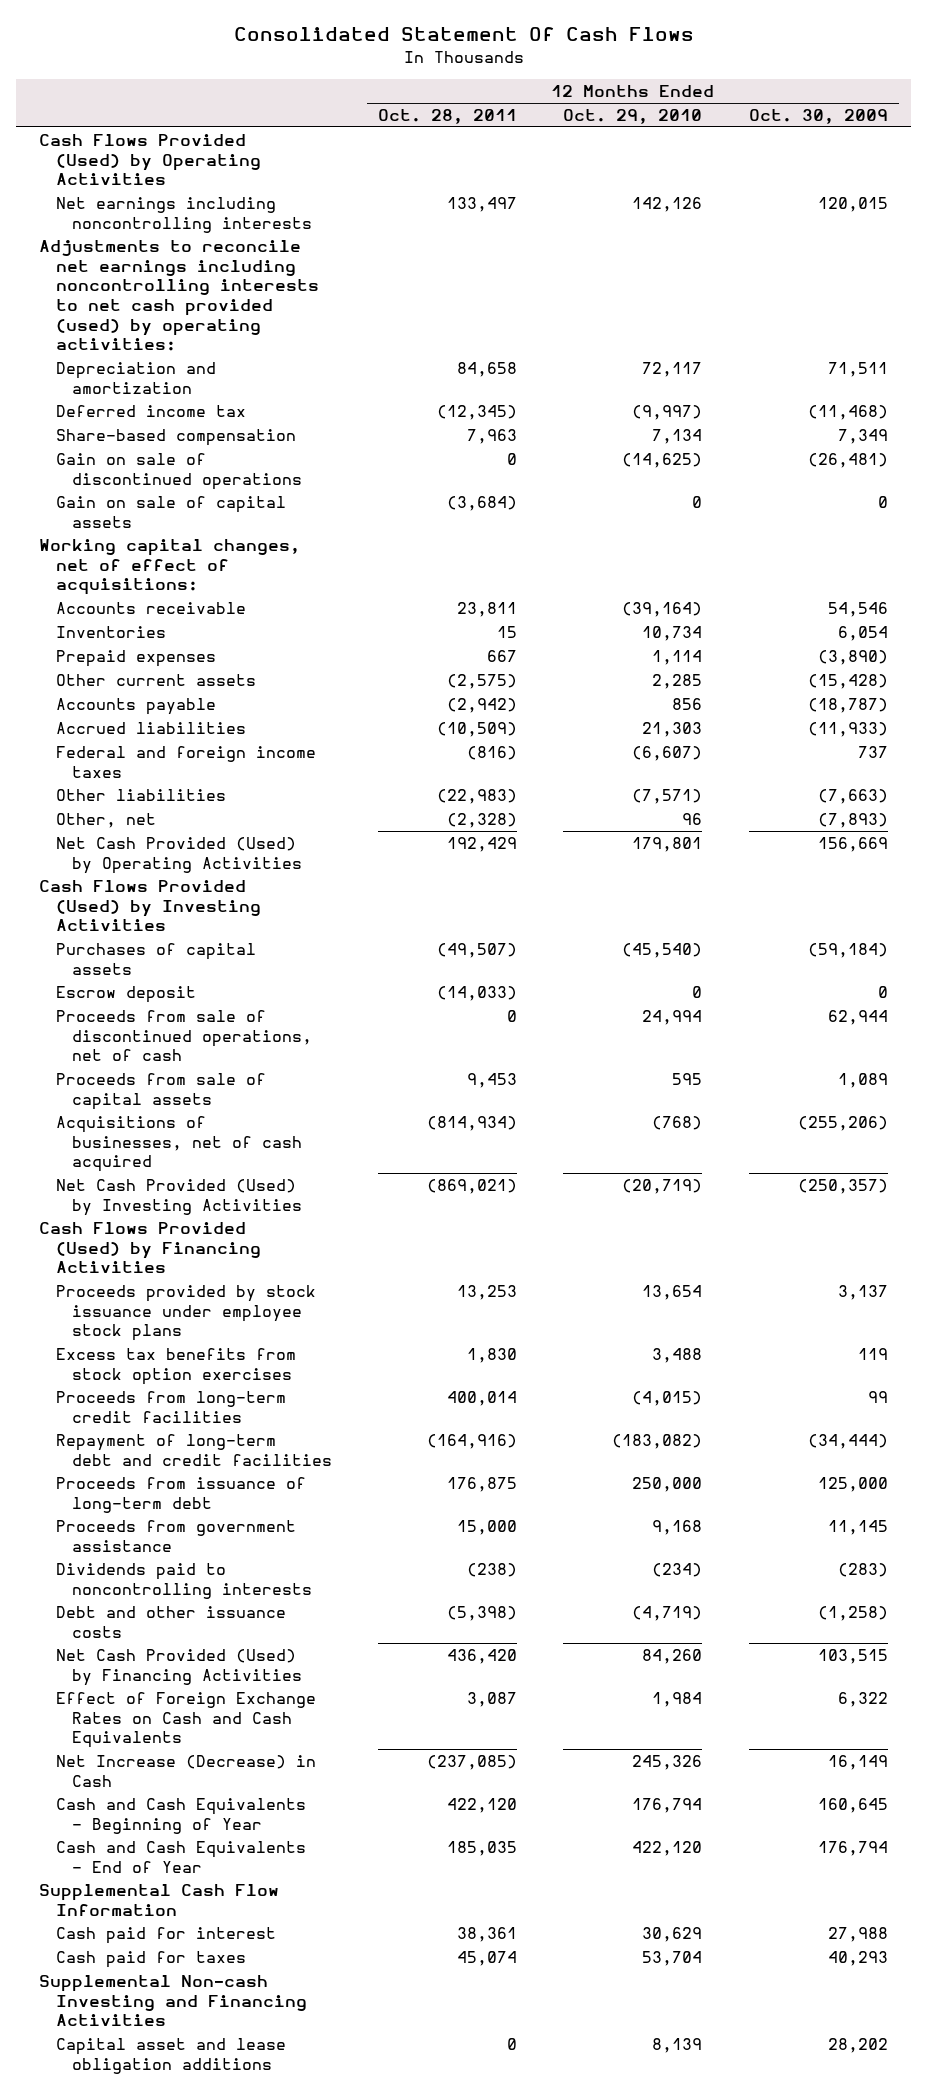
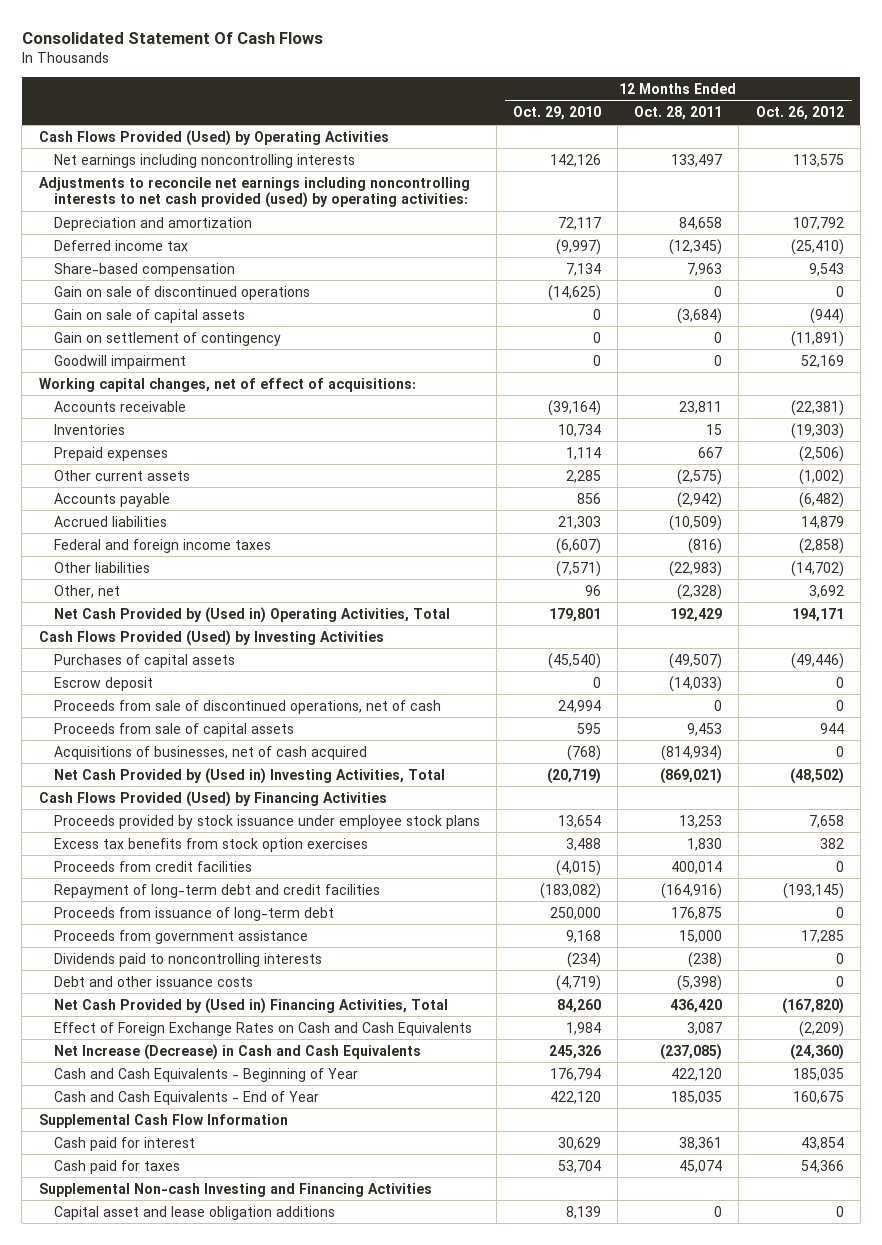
- | 12 Months Ended Oct. 28, 2011 | 12 Months Ended Oct. 29, 2010 | 12 Months Ended Oct. 30, 2009
+ | 12 Months Ended Oct. 29, 2010 | 12 Months Ended Oct. 28, 2011 | 12 Months Ended Oct. 26, 2012
+ Gain on settlement of contingency | 0 | 0 | (11,891)
+ Goodwill impairment | 0 | 0 | 52,169
- Net Cash Provided (Used) by Operating Activities | 192,429 | 179,801 | 156,669
+ Net Cash Provided by (Used in) Operating Activities, Total | 179,801 | 192,429 | 194,171
- Net Cash Provided (Used) by Investing Activities | (869,021) | (20,719) | (250,357)
+ Net Cash Provided by (Used in) Investing Activities, Total | (20,719) | (869,021) | (48,502)
- Proceeds from long-term credit facilities | 400,014 | (4,015) | 99
+ Proceeds from credit facilities | (4,015) | 400,014 | 0
- Net Cash Provided (Used) by Financing Activities | 436,420 | 84,260 | 103,515
+ Net Cash Provided by (Used in) Financing Activities, Total | 84,260 | 436,420 | (167,820)
- Net Increase (Decrease) in Cash | (237,085) | 245,326 | 16,149
+ Net Increase (Decrease) in Cash and Cash Equivalents | 245,326 | (237,085) | (24,360)

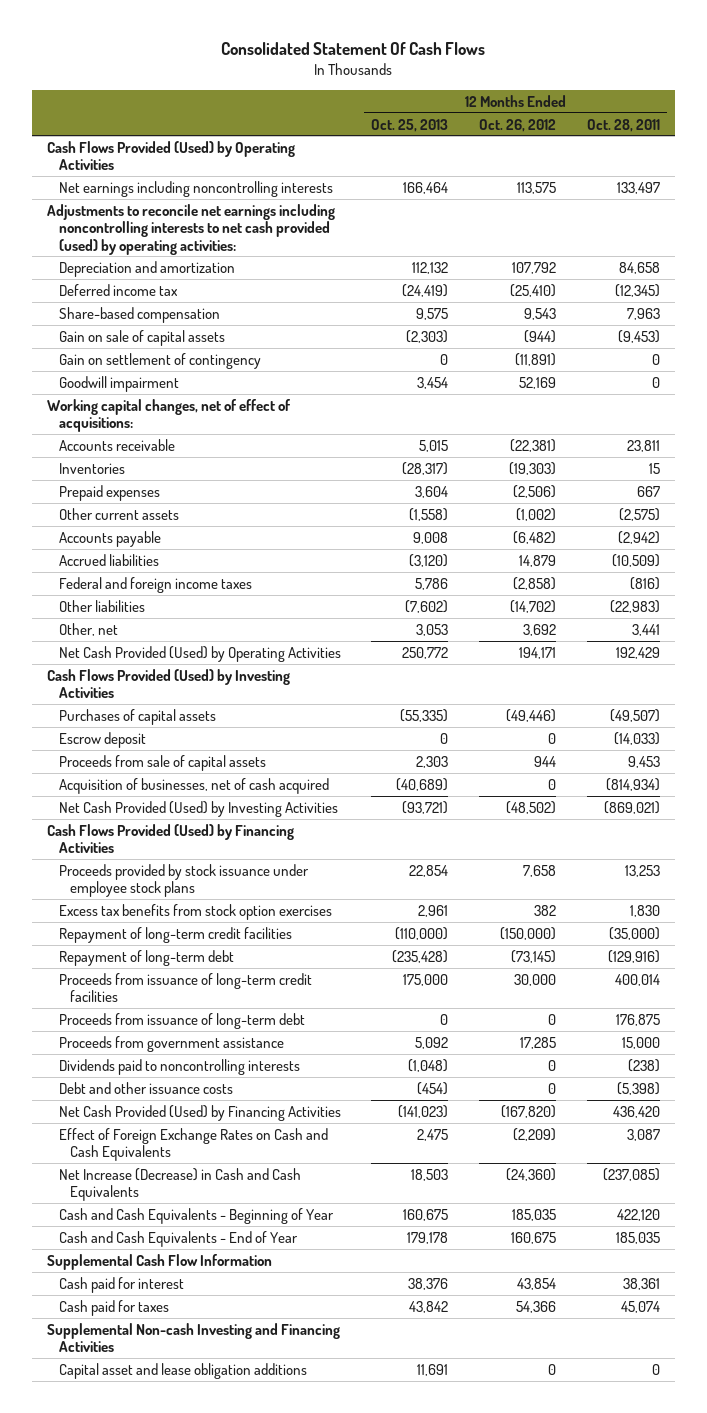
- | 12 Months Ended Oct. 29, 2010 | 12 Months Ended Oct. 28, 2011 | 12 Months Ended Oct. 26, 2012
+ | 12 Months Ended Oct. 25, 2013 | 12 Months Ended Oct. 26, 2012 | 12 Months Ended Oct. 28, 2011
- Gain on sale of discontinued operations | (14,625) | 0 | 0
- Gain on sale of capital assets | 0 | (3,684) | (944)
+ Gain on sale of capital assets | (2,303) | (944) | (9,453)
- Other, net | 96 | (2,328) | 3,692
- Net Cash Provided by (Used in) Operating Activities, Total | 179,801 | 192,429 | 194,171
+ Other, net | 3,053 | 3,692 | 3,441
+ Net Cash Provided (Used) by Operating Activities | 250,772 | 194,171 | 192,429
- Proceeds from sale of discontinued operations, net of cash | 24,994 | 0 | 0
- Acquisitions of businesses, net of cash acquired | (768) | (814,934) | 0
- Net Cash Provided by (Used in) Investing Activities, Total | (20,719) | (869,021) | (48,502)
+ Acquisition of businesses, net of cash acquired | (40,689) | 0 | (814,934)
+ Net Cash Provided (Used) by Investing Activities | (93,721) | (48,502) | (869,021)
- Proceeds from credit facilities | (4,015) | 400,014 | 0
- Repayment of long-term debt and credit facilities | (183,082) | (164,916) | (193,145)
+ Repayment of long-term credit facilities | (110,000) | (150,000) | (35,000)
+ Repayment of long-term debt | (235,428) | (73,145) | (129,916)
+ Proceeds from issuance of long-term credit facilities | 175,000 | 30,000 | 400,014
- Net Cash Provided by (Used in) Financing Activities, Total | 84,260 | 436,420 | (167,820)
+ Net Cash Provided (Used) by Financing Activities | (141,023) | (167,820) | 436,420

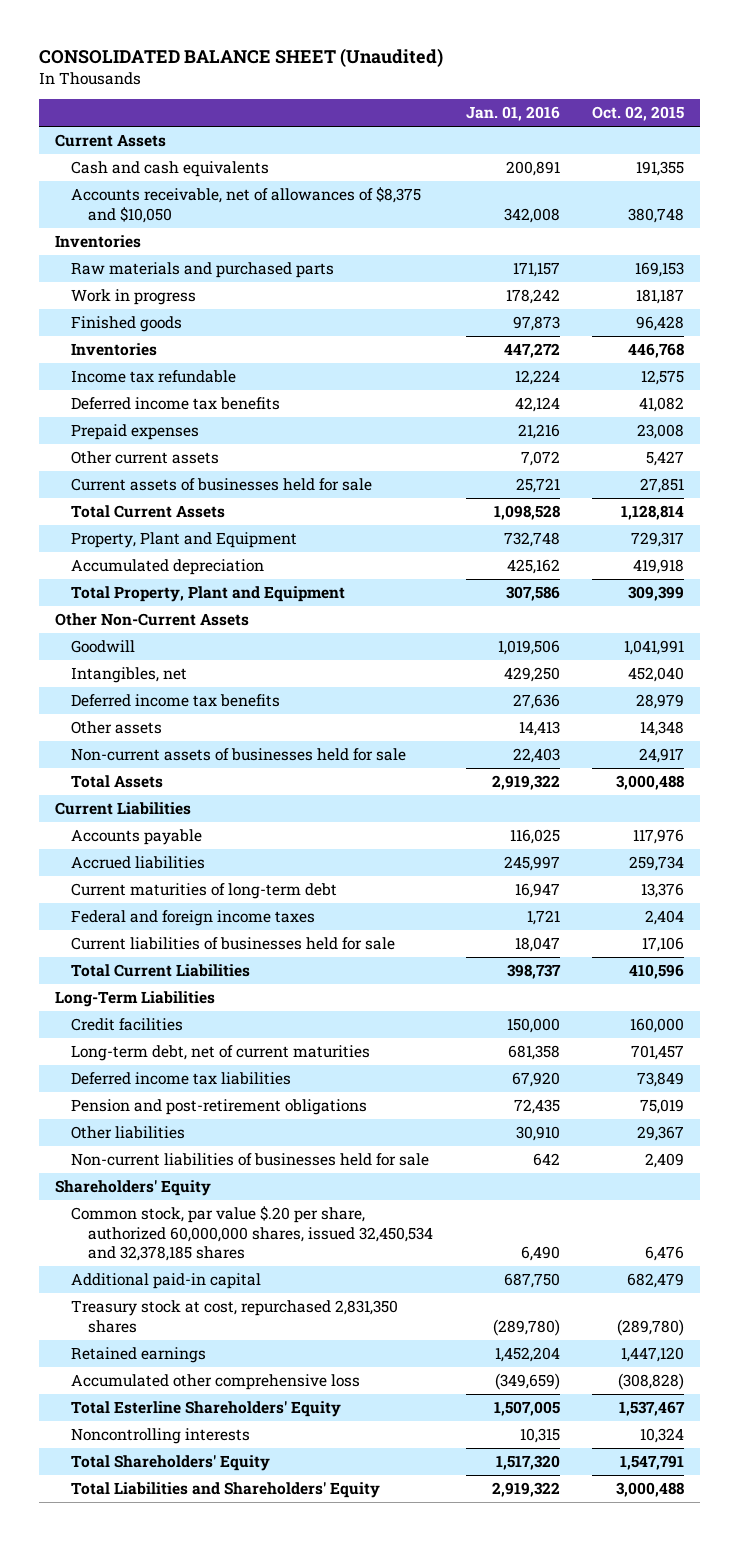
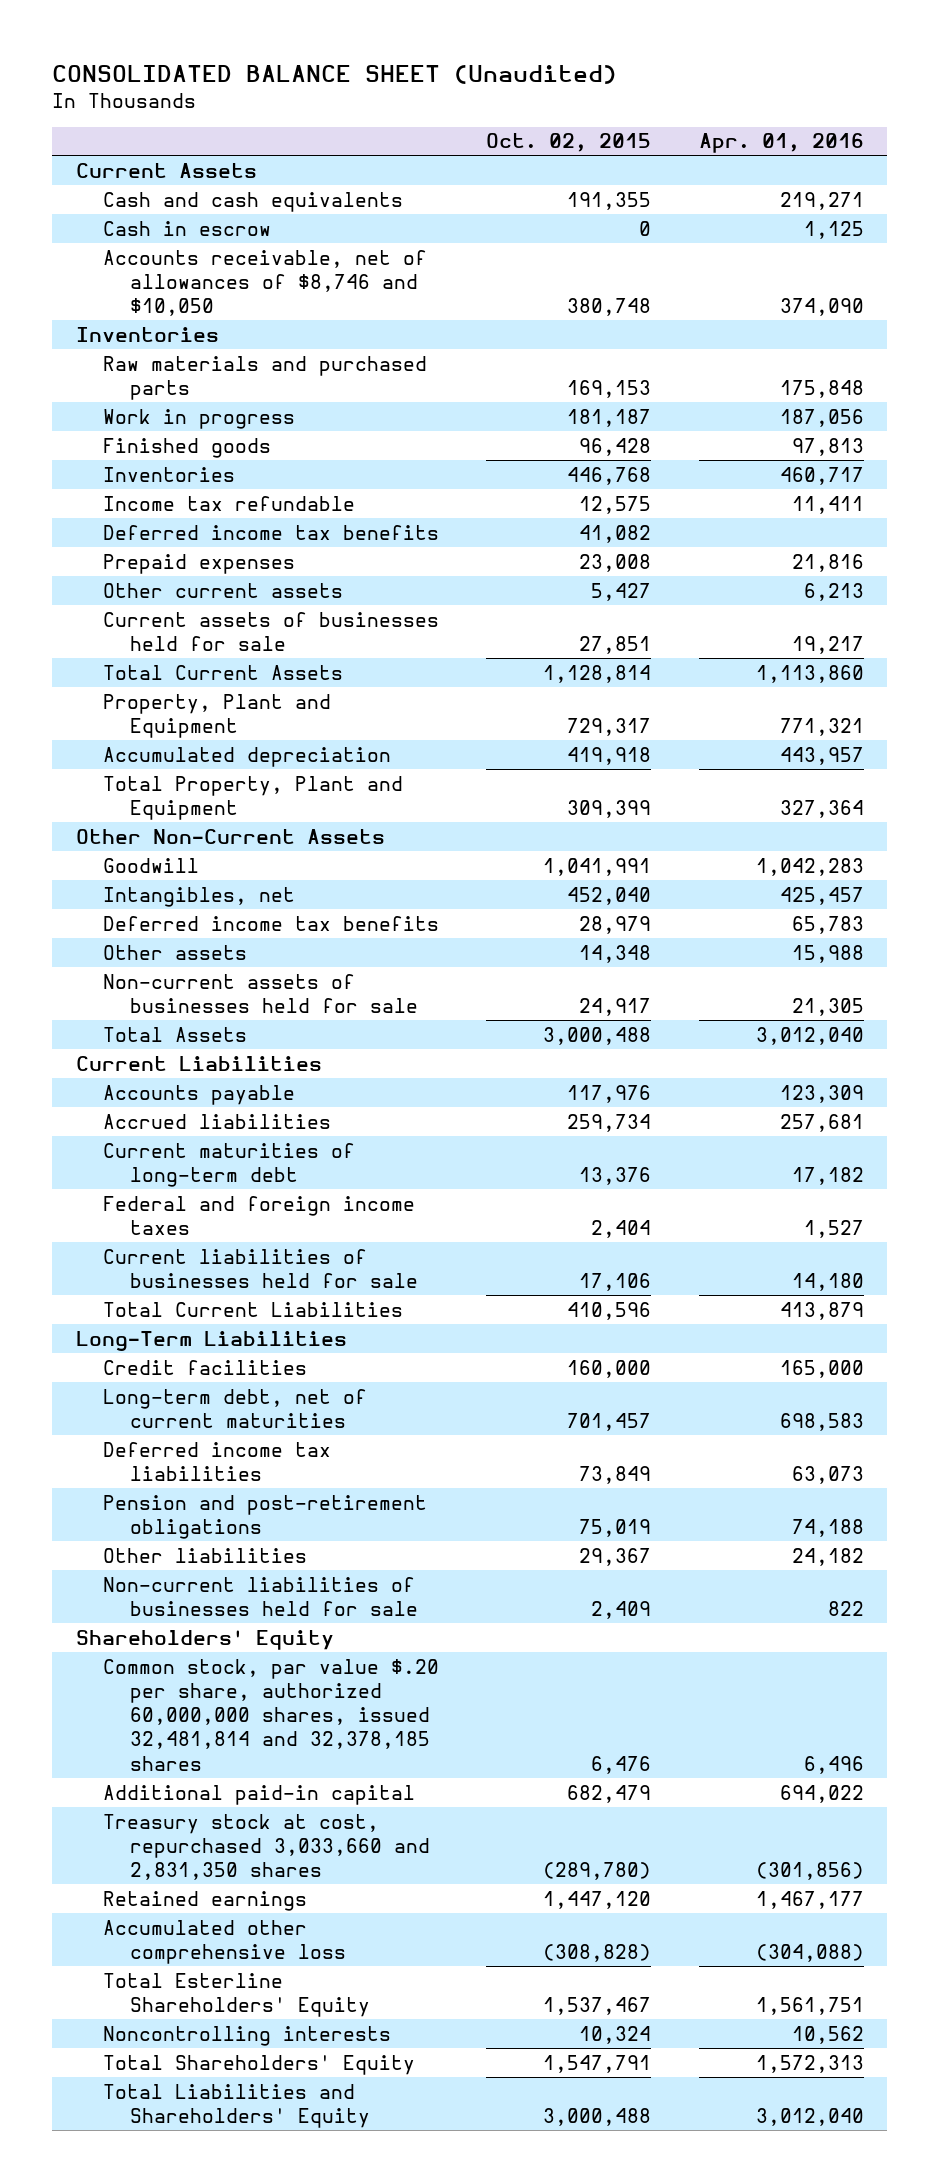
- | Jan. 01, 2016 | Oct. 02, 2015
+ | Oct. 02, 2015 | Apr. 01, 2016
- Accounts receivable, net of allowances of $8,375 and $10,050 | 342,008 | 380,748
+ Cash in escrow | 0 | 1,125
+ Accounts receivable, net of allowances of $8,746 and $10,050 | 380,748 | 374,090
- Common stock, par value $.20 per share, authorized 60,000,000 shares, issued 32,450,534 and 32,378,185 shares | 6,490 | 6,476
+ Common stock, par value $.20 per share, authorized 60,000,000 shares, issued 32,481,814 and 32,378,185 shares | 6,476 | 6,496
- Treasury stock at cost, repurchased 2,831,350 shares | (289,780) | (289,780)
+ Treasury stock at cost, repurchased 3,033,660 and 2,831,350 shares | (289,780) | (301,856)

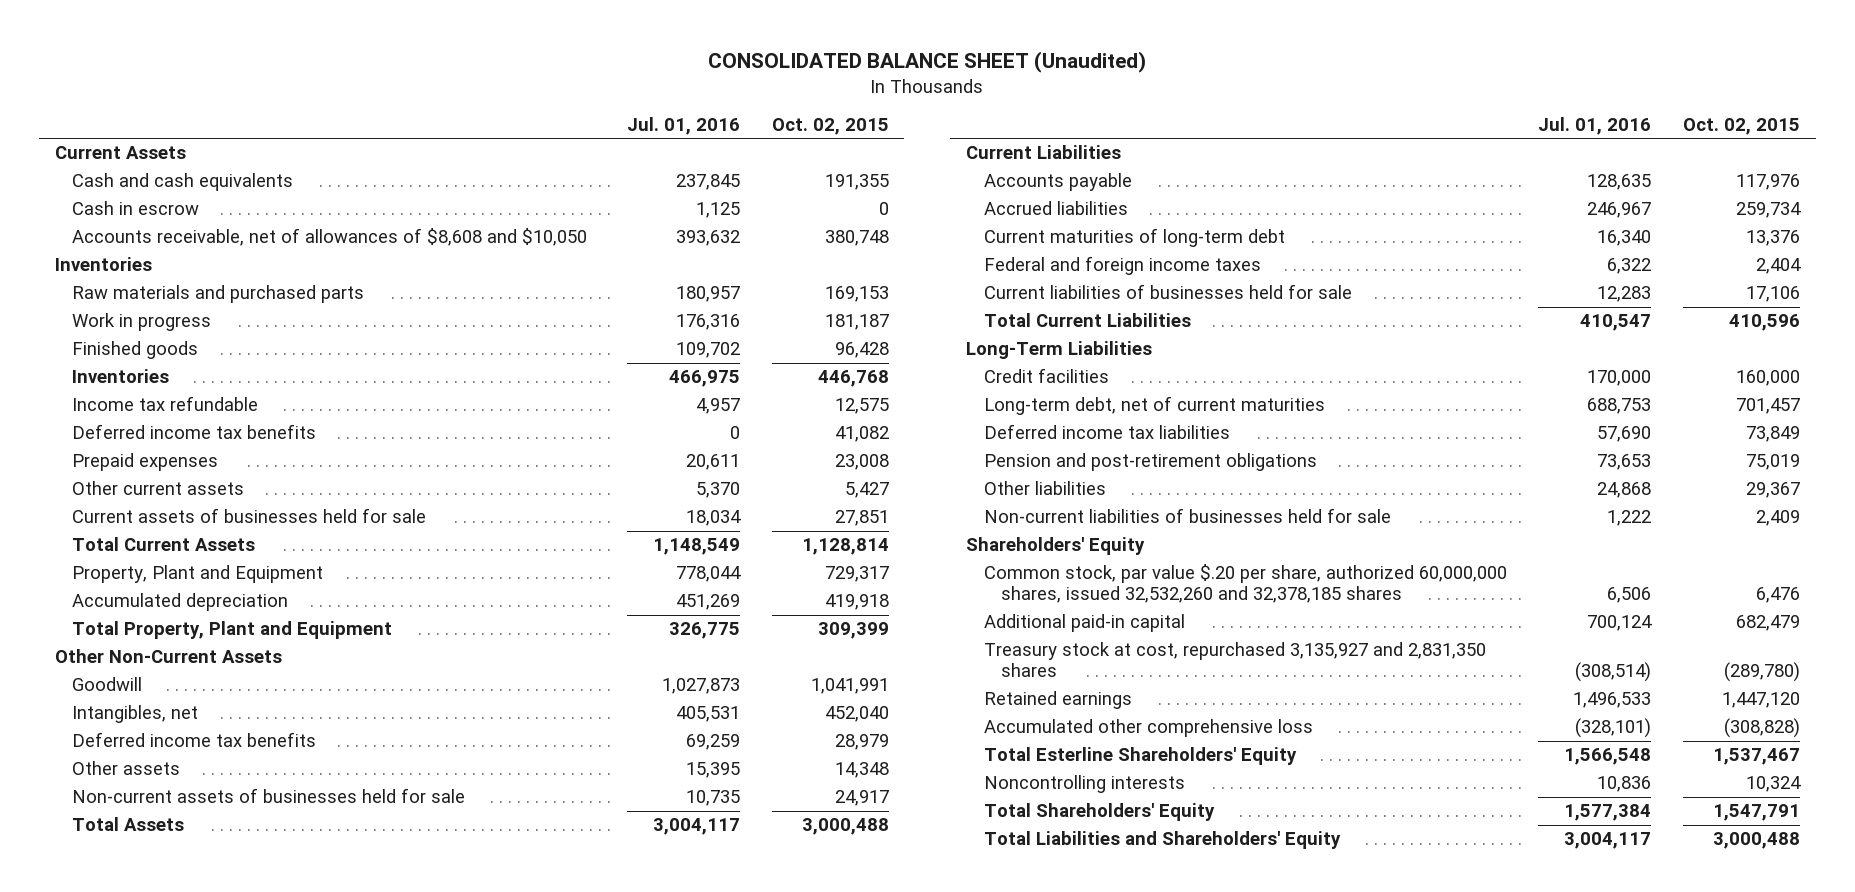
- | Oct. 02, 2015 | Apr. 01, 2016
+ | Jul. 01, 2016 | Oct. 02, 2015
- Accounts receivable, net of allowances of $8,746 and $10,050 | 380,748 | 374,090
+ Accounts receivable, net of allowances of $8,608 and $10,050 | 393,632 | 380,748
- Common stock, par value $.20 per share, authorized 60,000,000 shares, issued 32,481,814 and 32,378,185 shares | 6,476 | 6,496
+ Common stock, par value $.20 per share, authorized 60,000,000 shares, issued 32,532,260 and 32,378,185 shares | 6,506 | 6,476
- Treasury stock at cost, repurchased 3,033,660 and 2,831,350 shares | (289,780) | (301,856)
+ Treasury stock at cost, repurchased 3,135,927 and 2,831,350 shares | (308,514) | (289,780)

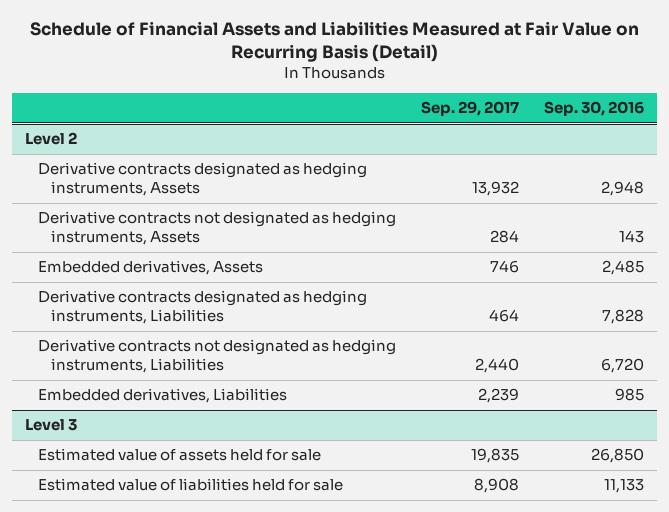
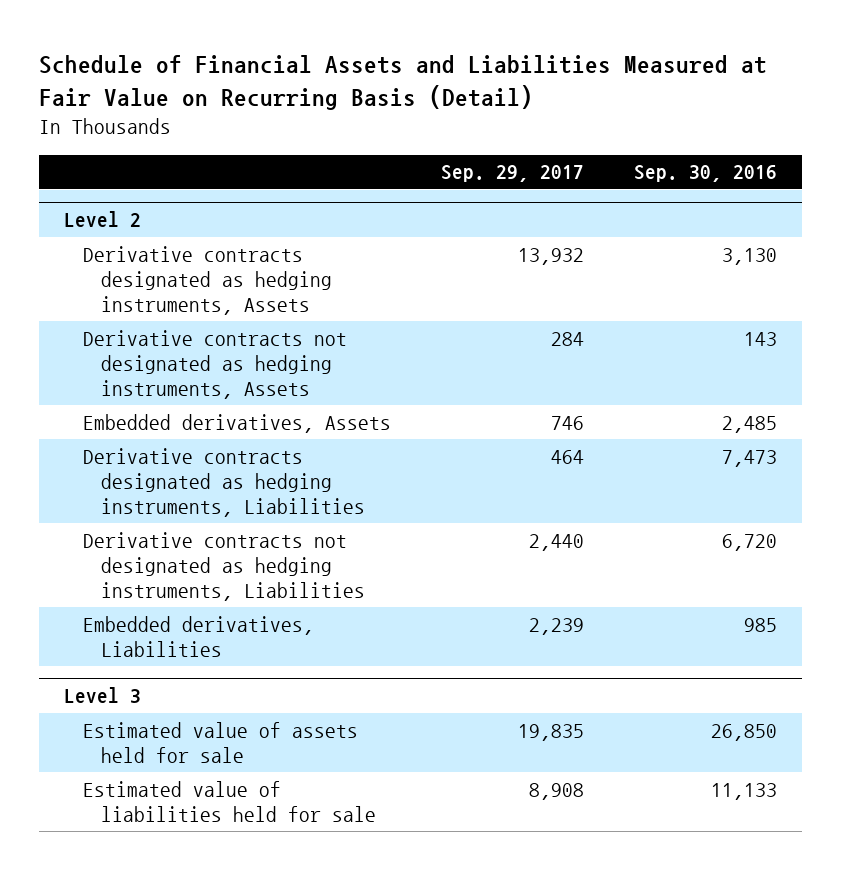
@ Level 2
- Derivative contracts designated as hedging instruments, Assets | 13,932 | 2,948
+ Derivative contracts designated as hedging instruments, Assets | 13,932 | 3,130
- Derivative contracts designated as hedging instruments, Liabilities | 464 | 7,828
+ Derivative contracts designated as hedging instruments, Liabilities | 464 | 7,473

